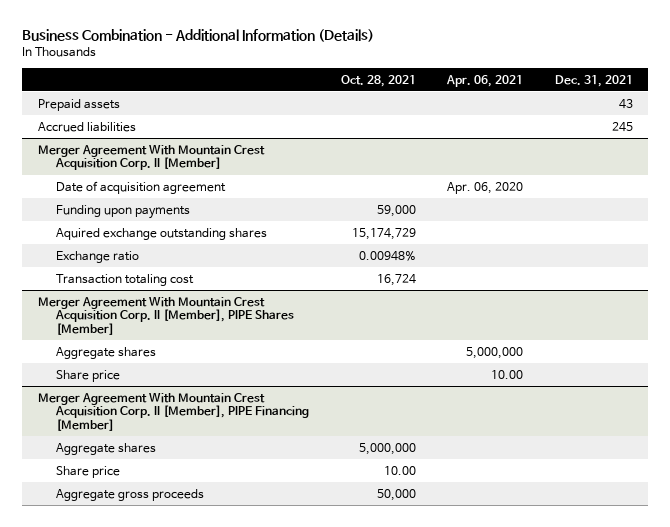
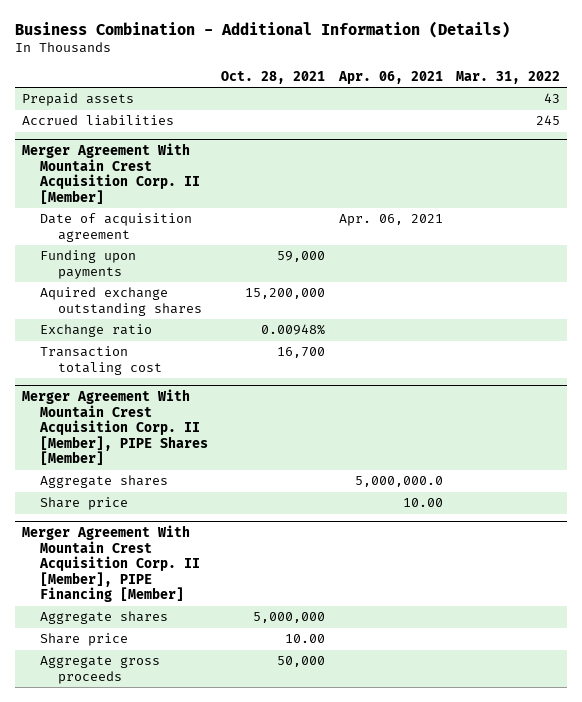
- | Oct. 28, 2021 | Apr. 06, 2021 | Dec. 31, 2021
+ | Oct. 28, 2021 | Apr. 06, 2021 | Mar. 31, 2022
@ Merger Agreement With Mountain Crest Acquisition Corp. II [Member]
- Date of acquisition agreement | | Apr. 06, 2020 |
+ Date of acquisition agreement | | Apr. 06, 2021 |
- Aquired exchange outstanding shares | 15,174,729 | |
+ Aquired exchange outstanding shares | 15,200,000 | |
- Transaction totaling cost | 16,724 | |
+ Transaction totaling cost | 16,700 | |
@ Merger Agreement With Mountain Crest Acquisition Corp. II [Member], PIPE Shares [Member]
- Aggregate shares | | 5,000,000 |
+ Aggregate shares | | 5,000,000.0 |

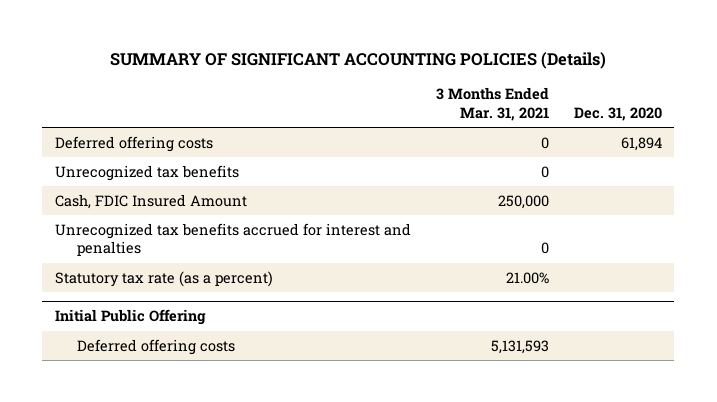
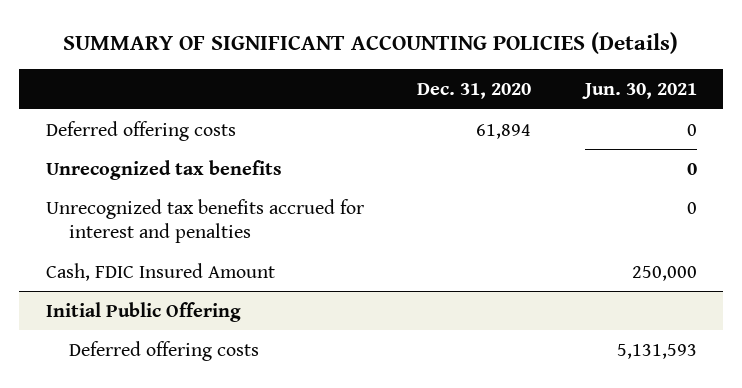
- | 3 Months Ended Mar. 31, 2021 | Dec. 31, 2020
+ | Dec. 31, 2020 | Jun. 30, 2021
- Statutory tax rate (as a percent) | 21.00% |
moved down: Cash, FDIC Insured Amount | | 250,000

